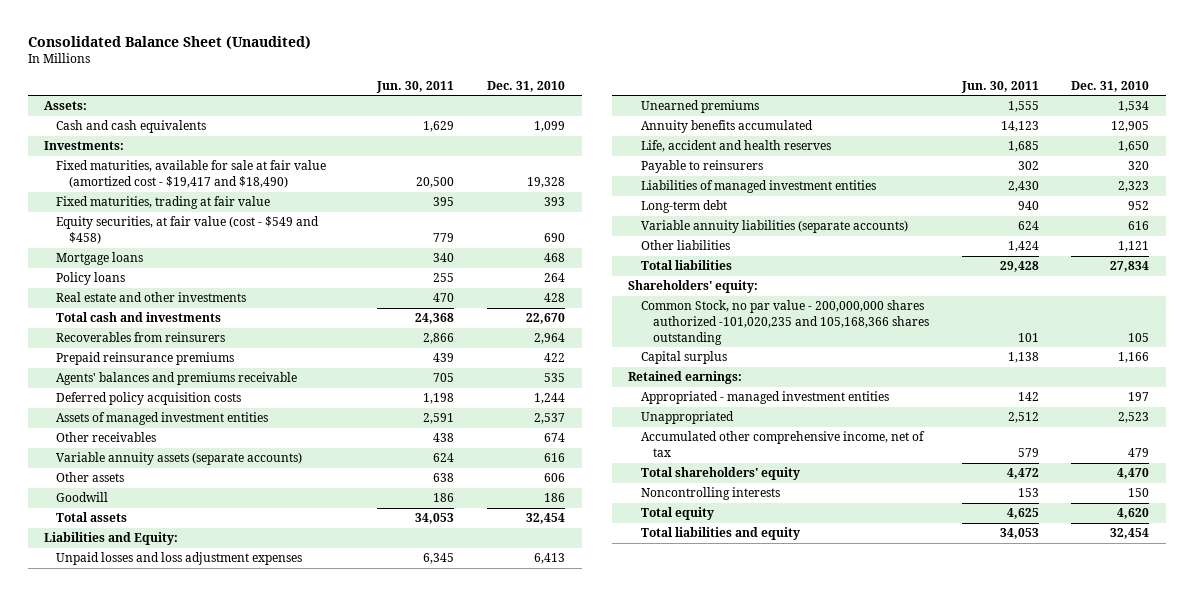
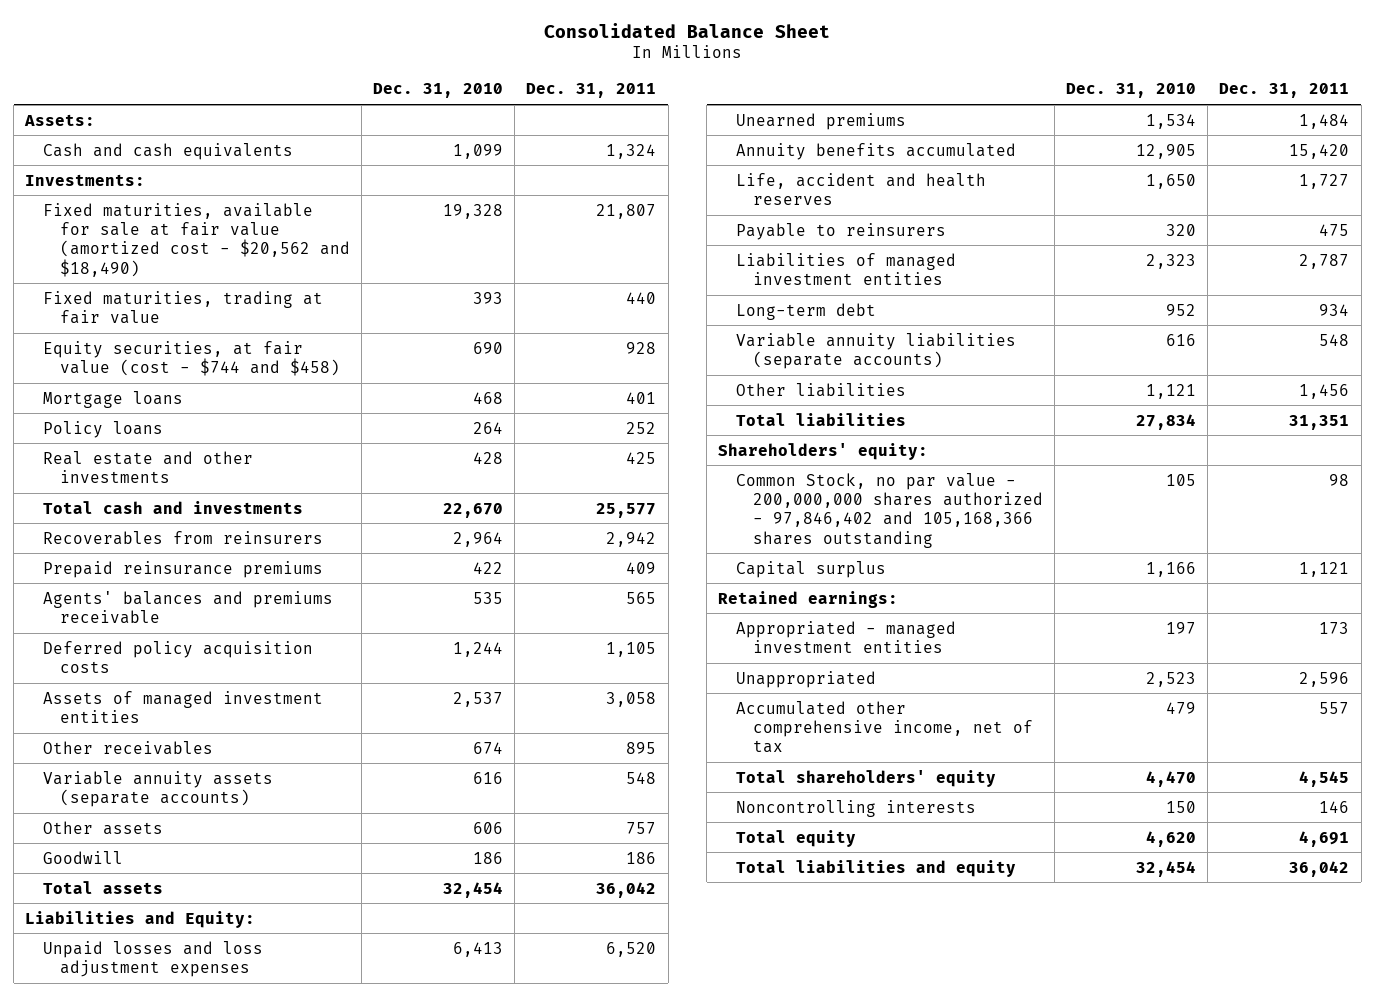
- Consolidated Balance Sheet (Unaudited)
+ Consolidated Balance Sheet
- | Jun. 30, 2011 | Dec. 31, 2010
+ | Dec. 31, 2010 | Dec. 31, 2011
- Fixed maturities, available for sale at fair value (amortized cost - $19,417 and $18,490) | 20,500 | 19,328
+ Fixed maturities, available for sale at fair value (amortized cost - $20,562 and $18,490) | 19,328 | 21,807
- Equity securities, at fair value (cost - $549 and $458) | 779 | 690
+ Equity securities, at fair value (cost - $744 and $458) | 690 | 928
- Common Stock, no par value - 200,000,000 shares authorized -101,020,235 and 105,168,366 shares outstanding | 101 | 105
+ Common Stock, no par value - 200,000,000 shares authorized - 97,846,402 and 105,168,366 shares outstanding | 105 | 98

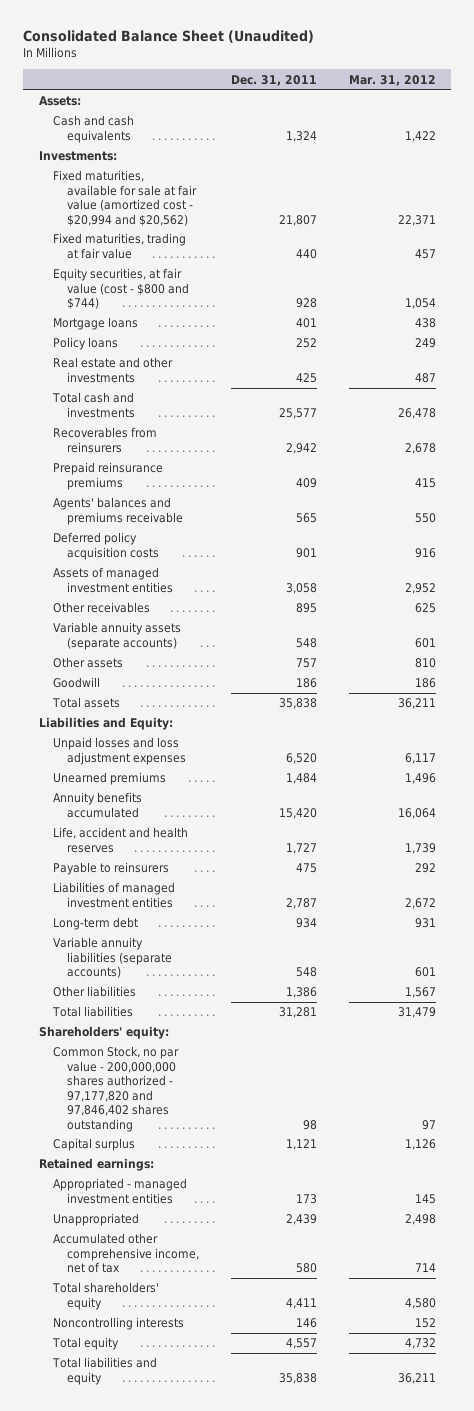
- Consolidated Balance Sheet
+ Consolidated Balance Sheet (Unaudited)
- | Dec. 31, 2010 | Dec. 31, 2011
+ | Dec. 31, 2011 | Mar. 31, 2012
- Fixed maturities, available for sale at fair value (amortized cost - $20,562 and $18,490) | 19,328 | 21,807
+ Fixed maturities, available for sale at fair value (amortized cost - $20,994 and $20,562) | 21,807 | 22,371
- Equity securities, at fair value (cost - $744 and $458) | 690 | 928
+ Equity securities, at fair value (cost - $800 and $744) | 928 | 1,054
- Deferred policy acquisition costs | 1,244 | 1,105
+ Deferred policy acquisition costs | 901 | 916
- Total assets | 32,454 | 36,042
+ Total assets | 35,838 | 36,211
- Other liabilities | 1,121 | 1,456
- Total liabilities | 27,834 | 31,351
+ Other liabilities | 1,386 | 1,567
+ Total liabilities | 31,281 | 31,479
- Common Stock, no par value - 200,000,000 shares authorized - 97,846,402 and 105,168,366 shares outstanding | 105 | 98
+ Common Stock, no par value - 200,000,000 shares authorized - 97,177,820 and 97,846,402 shares outstanding | 98 | 97
- Unappropriated | 2,523 | 2,596
- Accumulated other comprehensive income, net of tax | 479 | 557
- Total shareholders' equity | 4,470 | 4,545
+ Unappropriated | 2,439 | 2,498
+ Accumulated other comprehensive income, net of tax | 580 | 714
+ Total shareholders' equity | 4,411 | 4,580
- Total equity | 4,620 | 4,691
- Total liabilities and equity | 32,454 | 36,042
+ Total equity | 4,557 | 4,732
+ Total liabilities and equity | 35,838 | 36,211

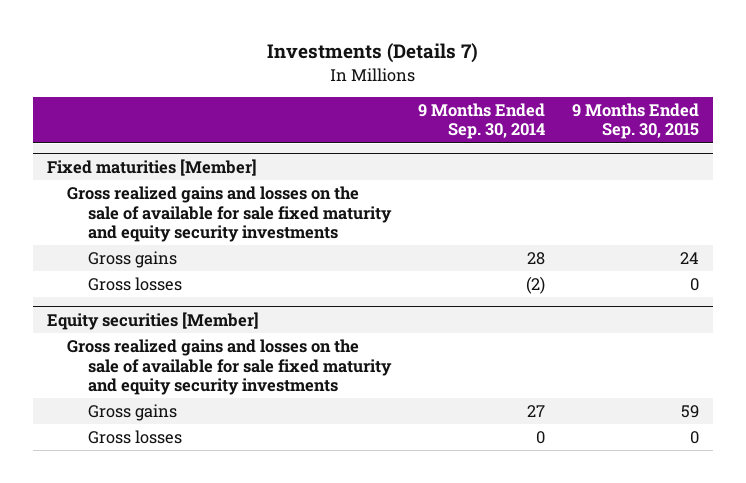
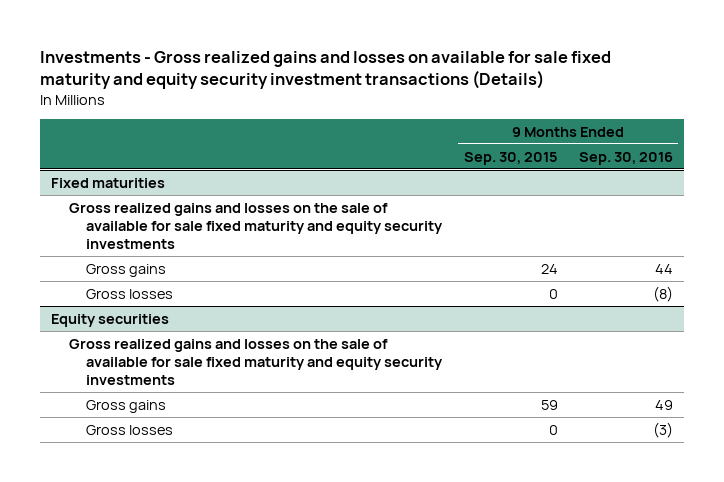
- Investments (Details 7)
+ Investments - Gross realized gains and losses on available for sale fixed maturity and equity security investment transactions (Details)
- | 9 Months Ended Sep. 30, 2014 | 9 Months Ended Sep. 30, 2015
+ | 9 Months Ended Sep. 30, 2015 | 9 Months Ended Sep. 30, 2016
- Fixed maturities [Member]
+ Fixed maturities
- Equity securities [Member]
+ Equity securities

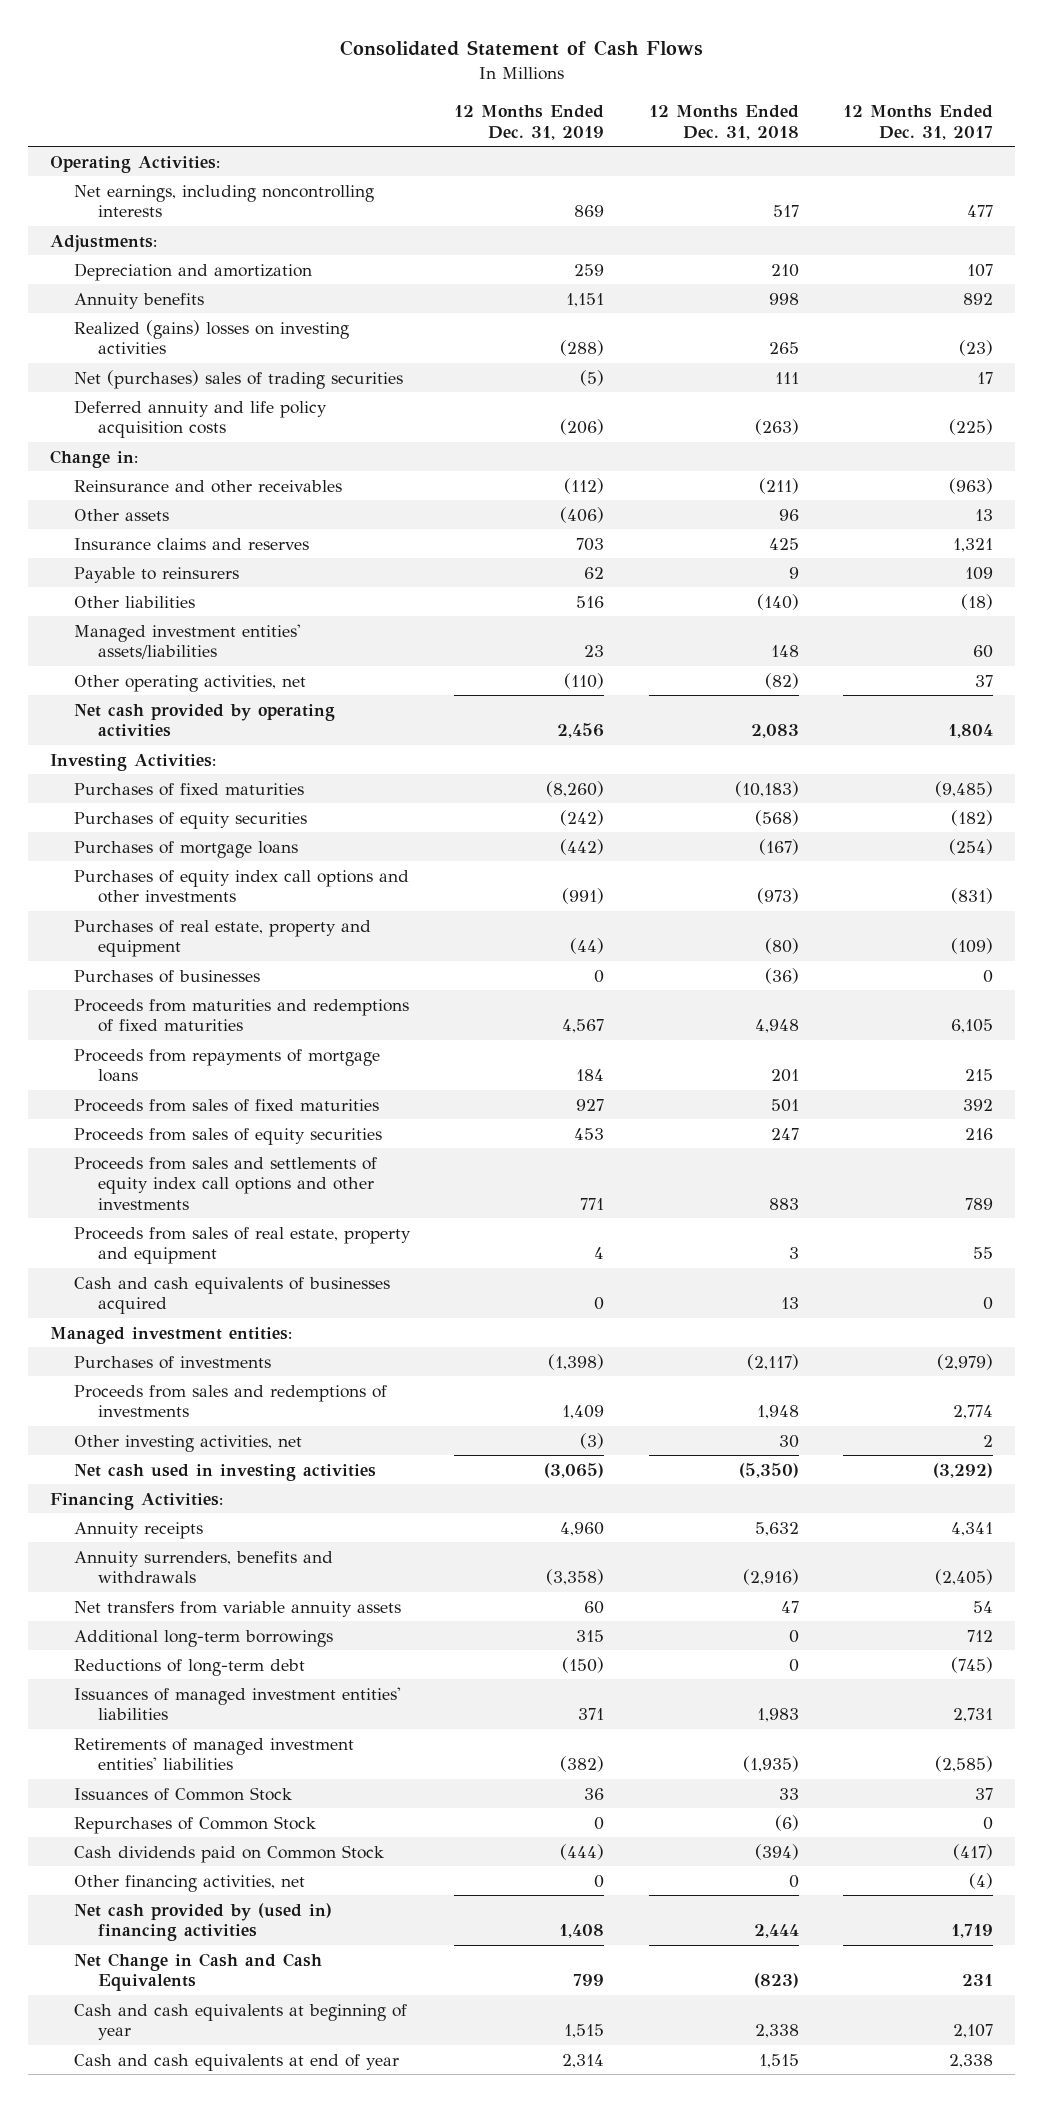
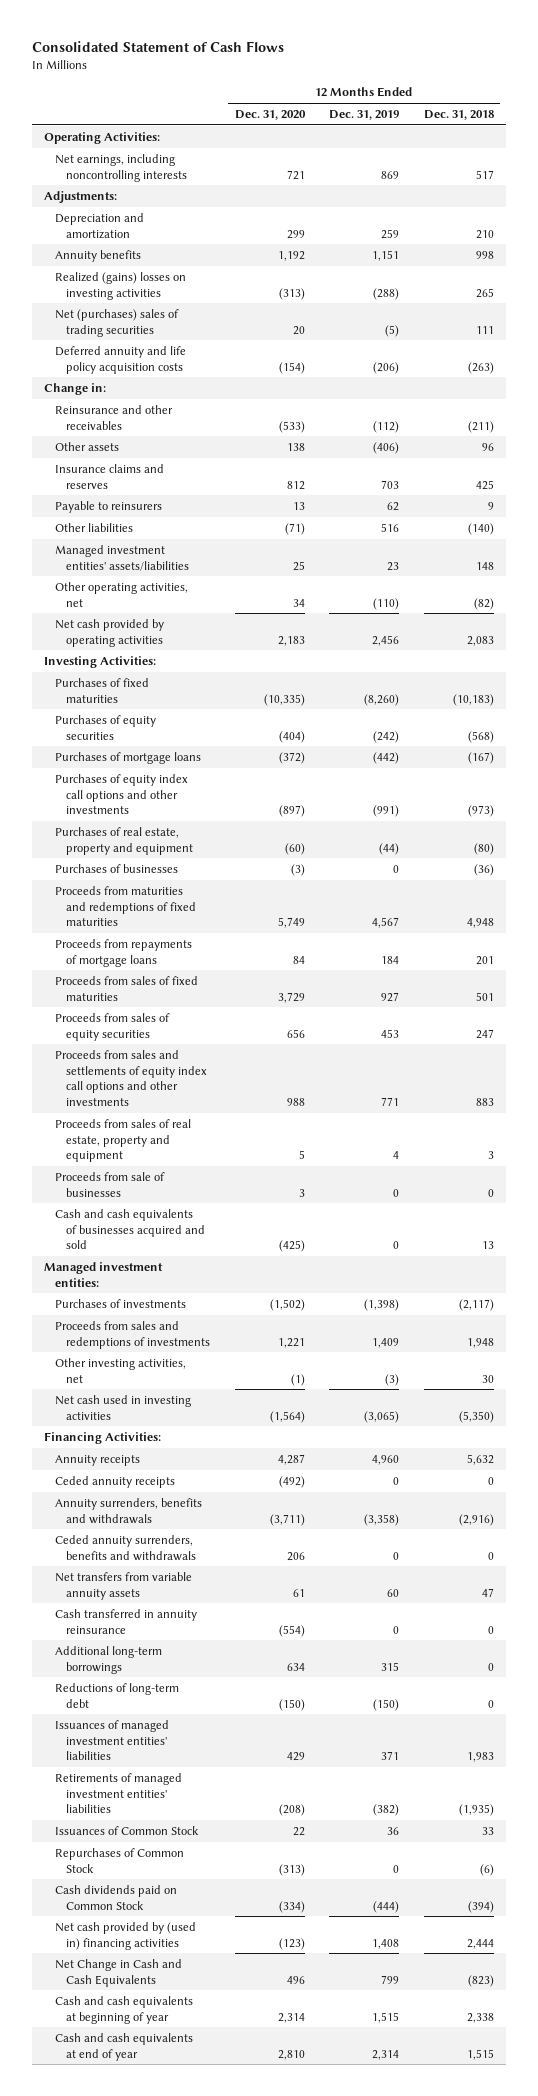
- | 12 Months Ended Dec. 31, 2019 | 12 Months Ended Dec. 31, 2018 | 12 Months Ended Dec. 31, 2017
+ | 12 Months Ended Dec. 31, 2020 | 12 Months Ended Dec. 31, 2019 | 12 Months Ended Dec. 31, 2018
- Cash and cash equivalents of businesses acquired | 0 | 13 | 0
+ Proceeds from sale of businesses | 3 | 0 | 0
+ Cash and cash equivalents of businesses acquired and sold | (425) | 0 | 13
+ Ceded annuity receipts | (492) | 0 | 0
+ Ceded annuity surrenders, benefits and withdrawals | 206 | 0 | 0
+ Cash transferred in annuity reinsurance | (554) | 0 | 0
- Other financing activities, net | 0 | 0 | (4)

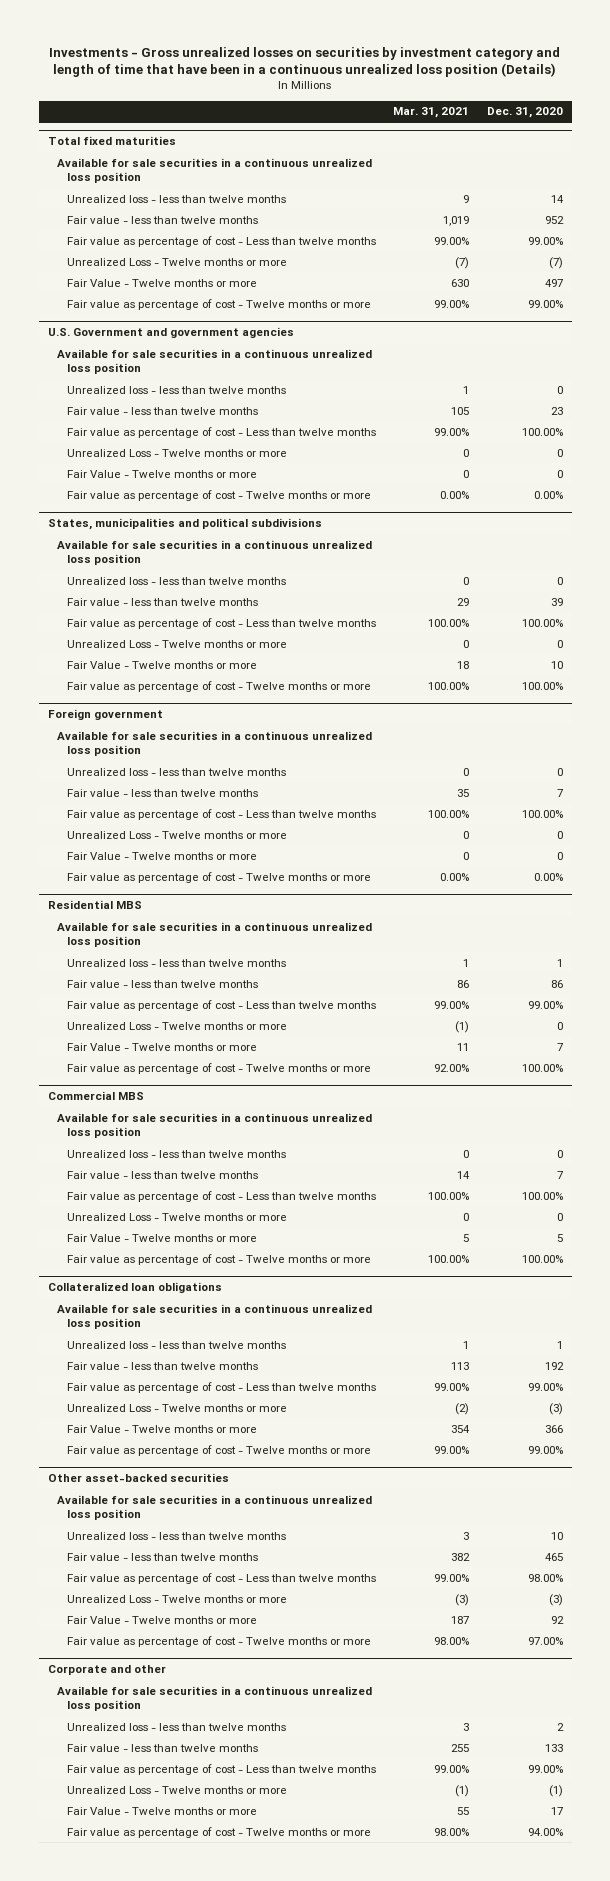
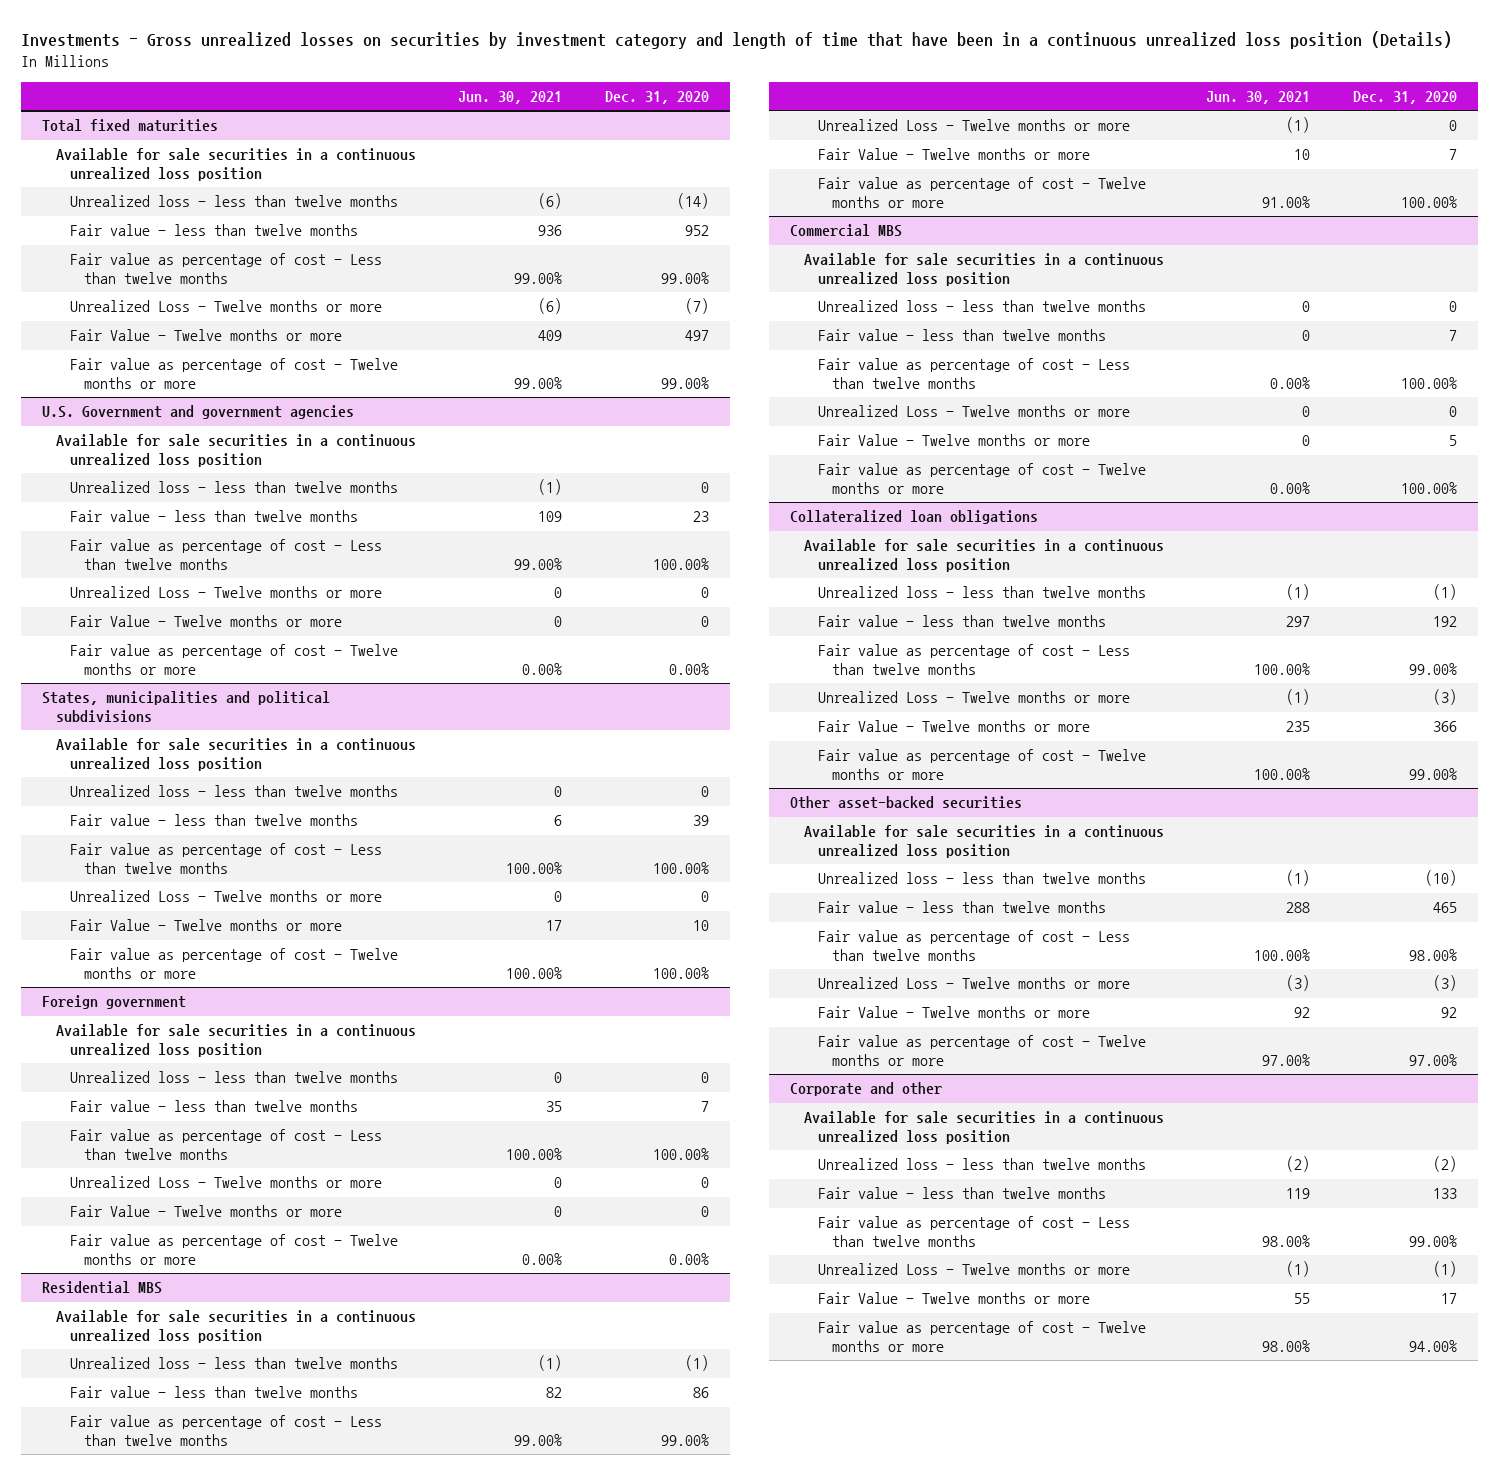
- | Mar. 31, 2021 | Dec. 31, 2020
+ | Jun. 30, 2021 | Dec. 31, 2020
@ Total fixed maturities
- Unrealized loss - less than twelve months | 9 | 14
+ Unrealized loss - less than twelve months | (6) | (14)
@ Residential MBS
- Unrealized loss - less than twelve months | 1 | 1
+ Unrealized loss - less than twelve months | (1) | (1)
@ Collateralized loan obligations
- Unrealized loss - less than twelve months | 1 | 1
+ Unrealized loss - less than twelve months | (1) | (1)
@ Other asset-backed securities
- Unrealized loss - less than twelve months | 3 | 10
+ Unrealized loss - less than twelve months | (1) | (10)
@ Corporate and other
- Unrealized loss - less than twelve months | 3 | 2
+ Unrealized loss - less than twelve months | (2) | (2)

